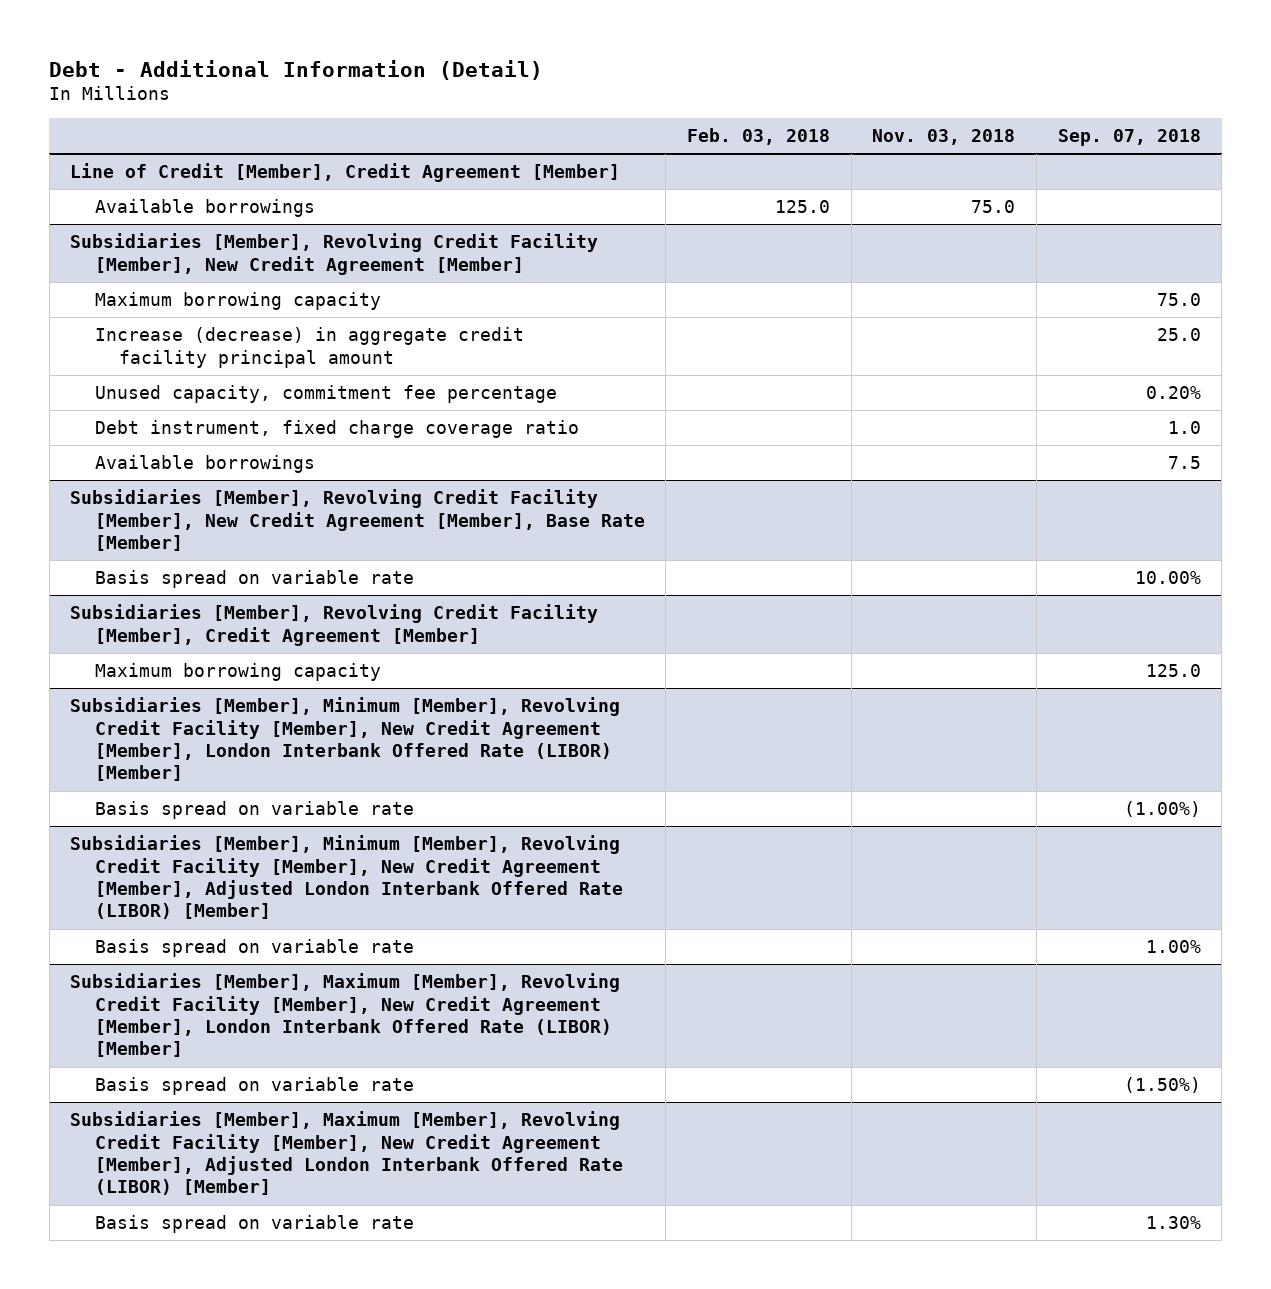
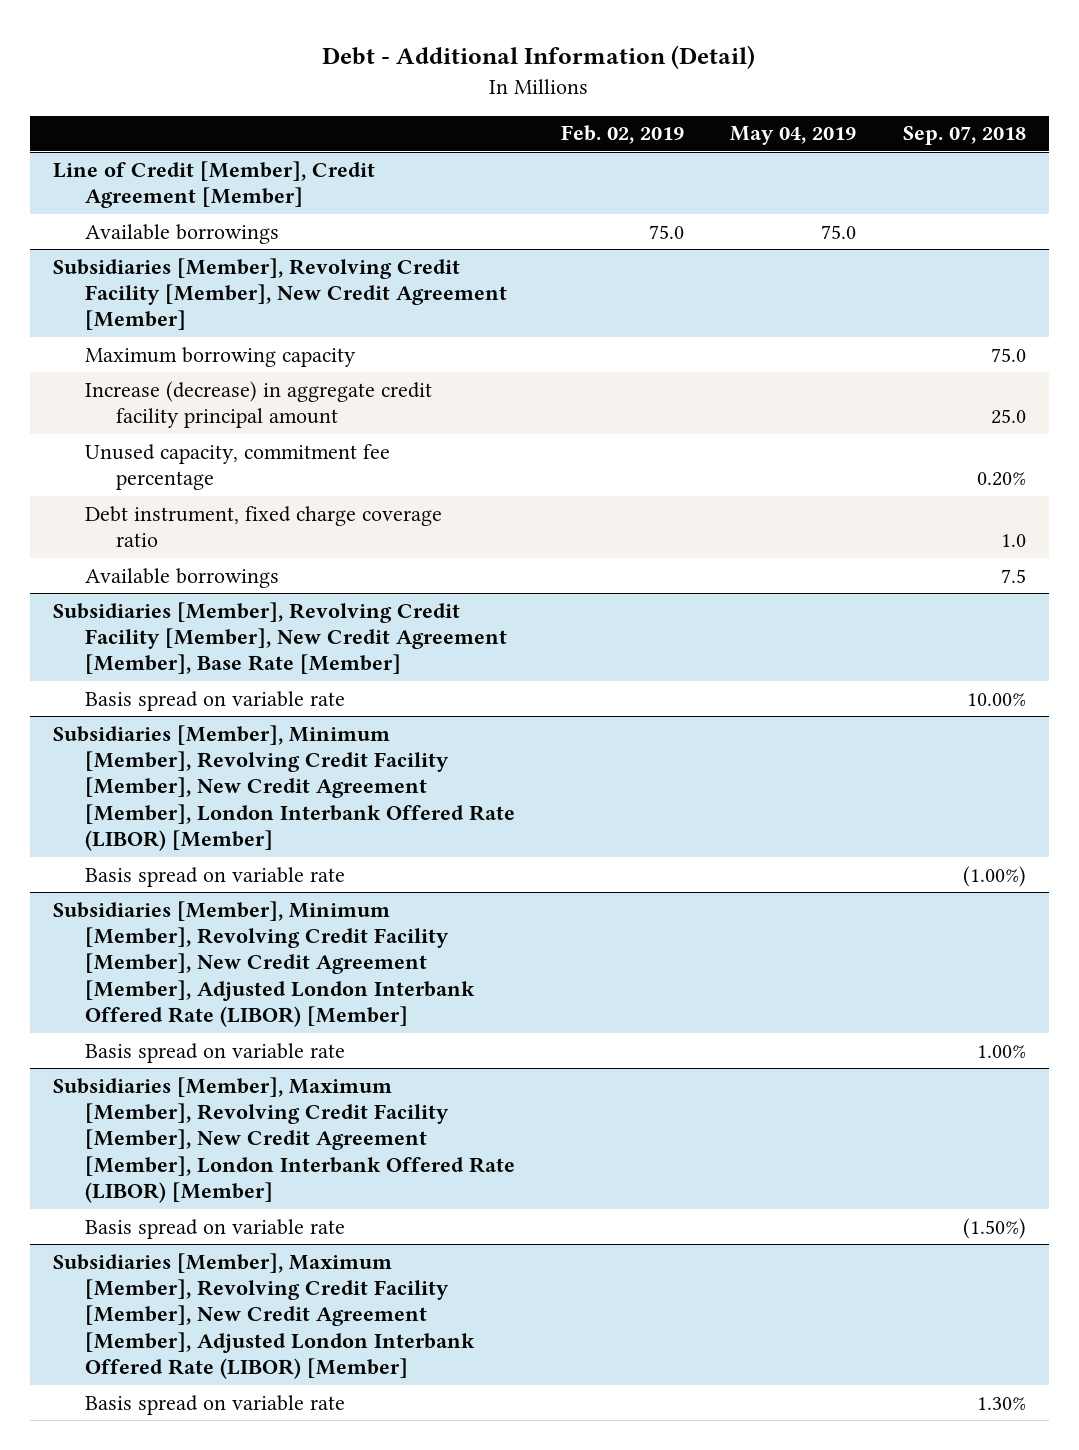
- | Feb. 03, 2018 | Nov. 03, 2018 | Sep. 07, 2018
+ | Feb. 02, 2019 | May 04, 2019 | Sep. 07, 2018
- Subsidiaries [Member], Revolving Credit Facility [Member], Credit Agreement [Member]
- Maximum borrowing capacity | | | 125.0

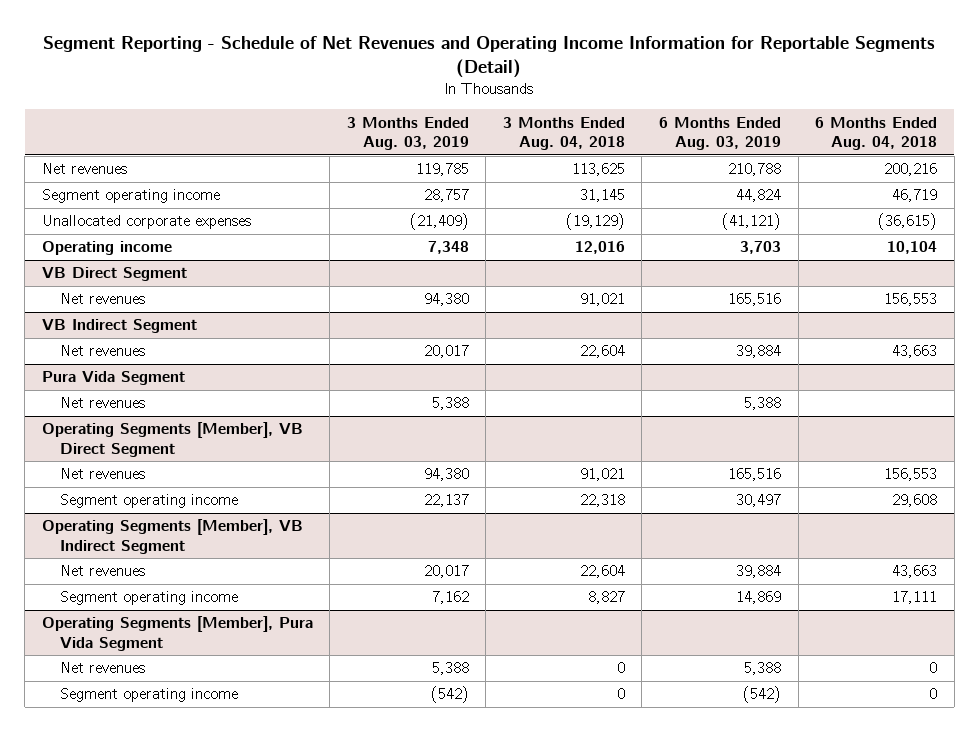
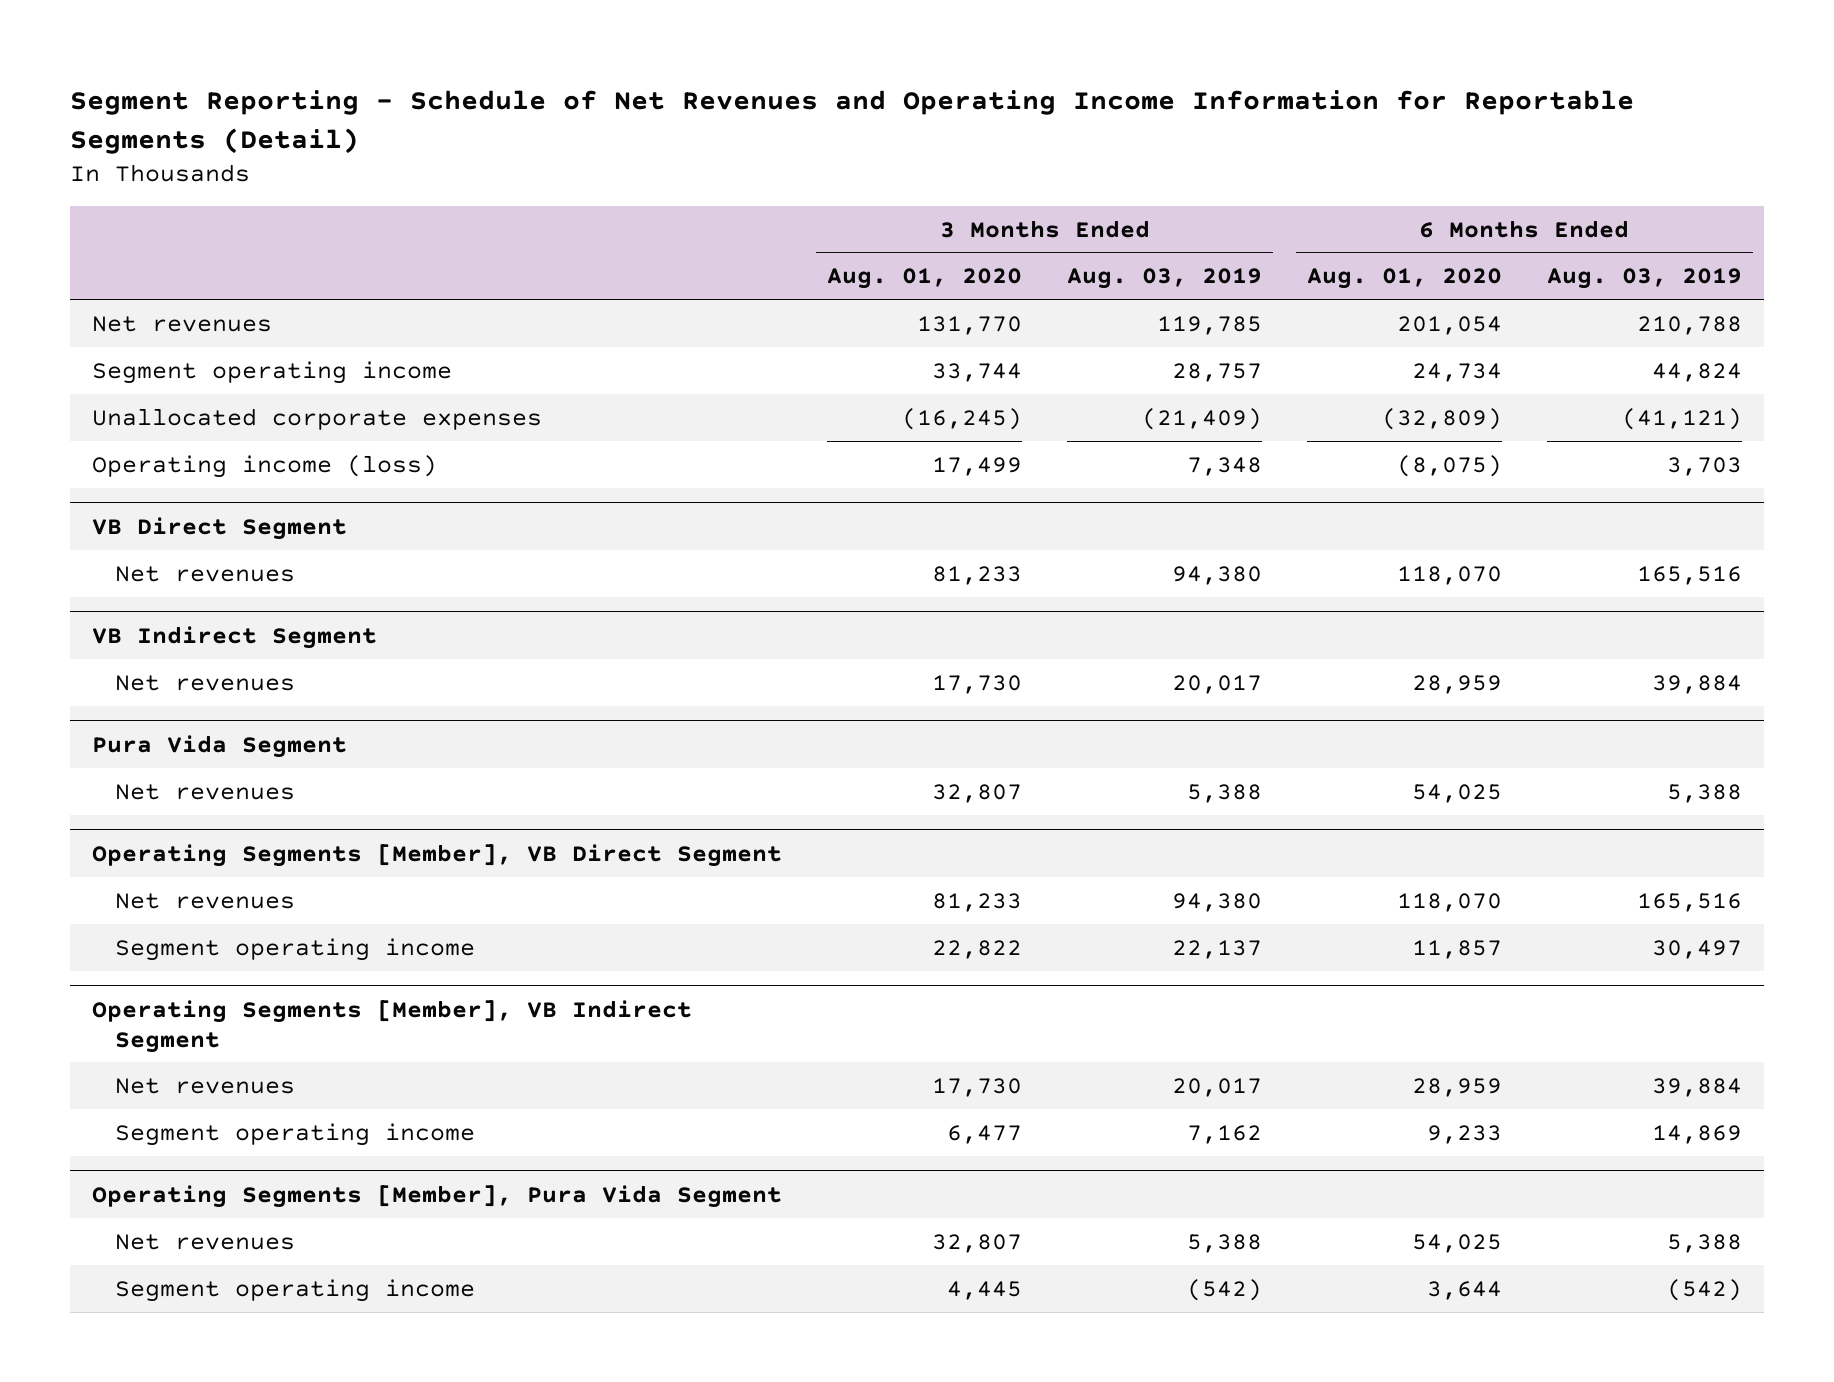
- | 3 Months Ended Aug. 03, 2019 | 3 Months Ended Aug. 04, 2018 | 6 Months Ended Aug. 03, 2019 | 6 Months Ended Aug. 04, 2018
+ | 3 Months Ended Aug. 01, 2020 | 3 Months Ended Aug. 03, 2019 | 6 Months Ended Aug. 01, 2020 | 6 Months Ended Aug. 03, 2019
- Operating income | 7,348 | 12,016 | 3,703 | 10,104
+ Operating income (loss) | 17,499 | 7,348 | (8,075) | 3,703

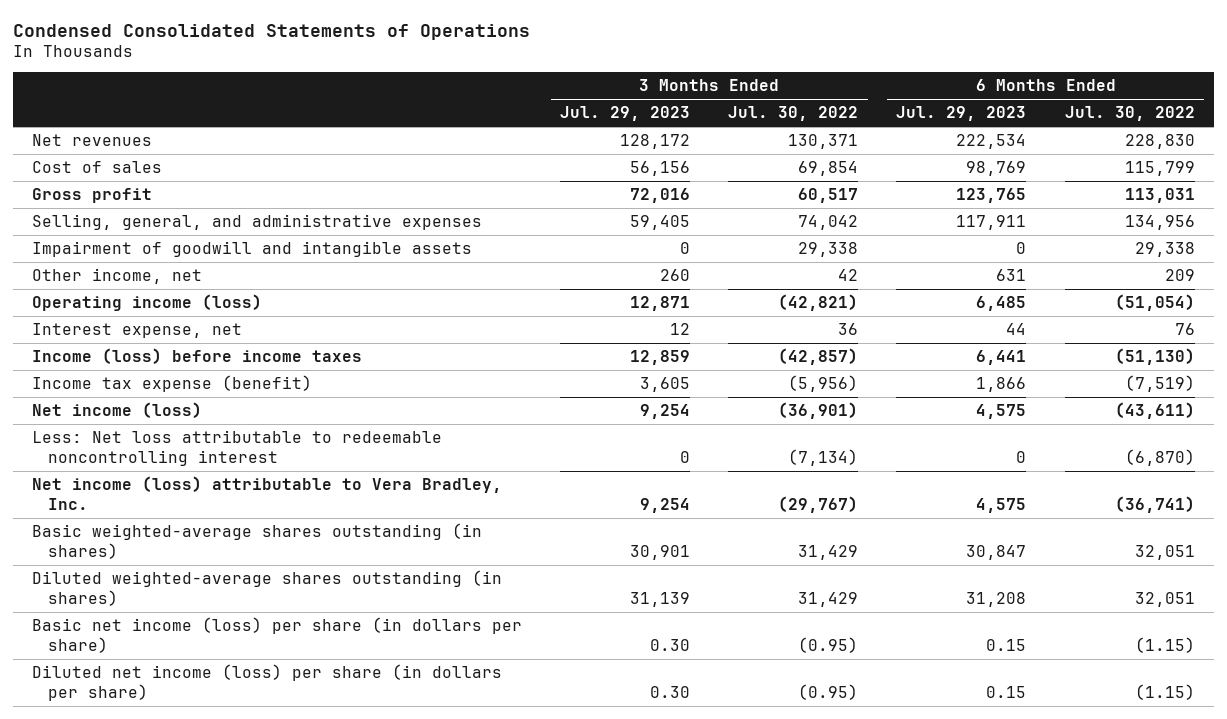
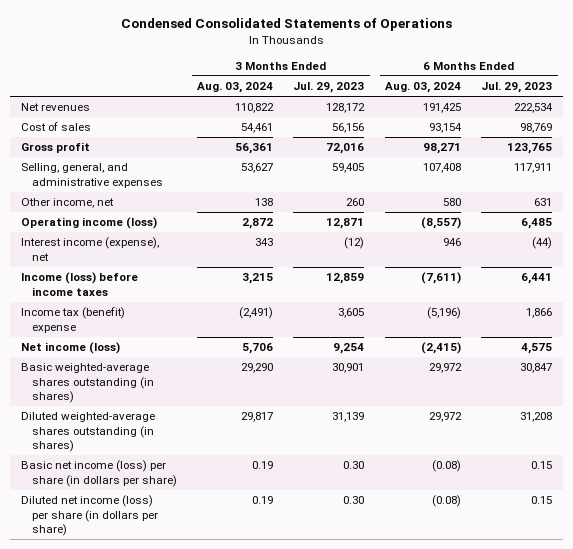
- | 3 Months Ended Jul. 29, 2023 | 3 Months Ended Jul. 30, 2022 | 6 Months Ended Jul. 29, 2023 | 6 Months Ended Jul. 30, 2022
+ | 3 Months Ended Aug. 03, 2024 | 3 Months Ended Jul. 29, 2023 | 6 Months Ended Aug. 03, 2024 | 6 Months Ended Jul. 29, 2023
- Impairment of goodwill and intangible assets | 0 | 29,338 | 0 | 29,338
- Interest expense, net | 12 | 36 | 44 | 76
+ Interest income (expense), net | 343 | (12) | 946 | (44)
- Income tax expense (benefit) | 3,605 | (5,956) | 1,866 | (7,519)
+ Income tax (benefit) expense | (2,491) | 3,605 | (5,196) | 1,866
- Less: Net loss attributable to redeemable noncontrolling interest | 0 | (7,134) | 0 | (6,870)
- Net income (loss) attributable to Vera Bradley, Inc. | 9,254 | (29,767) | 4,575 | (36,741)

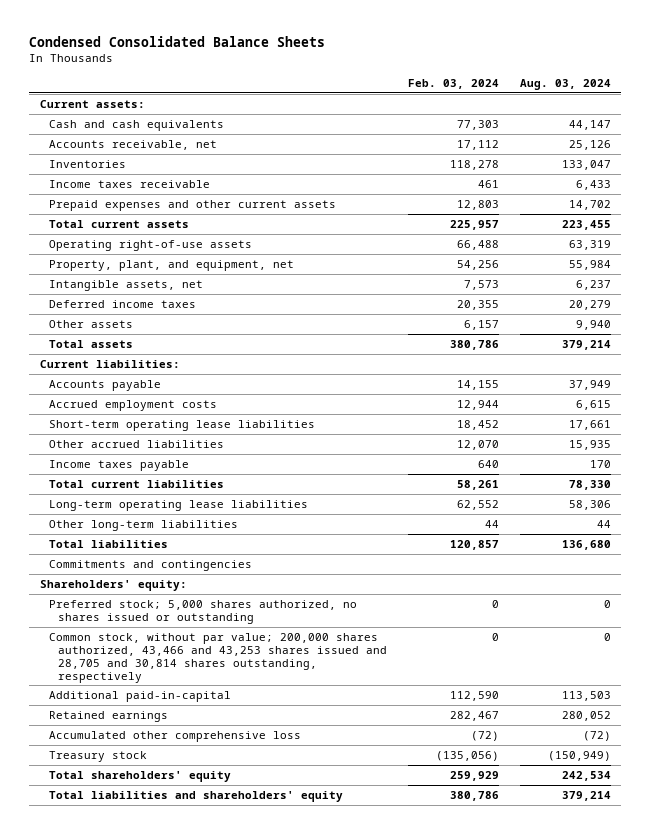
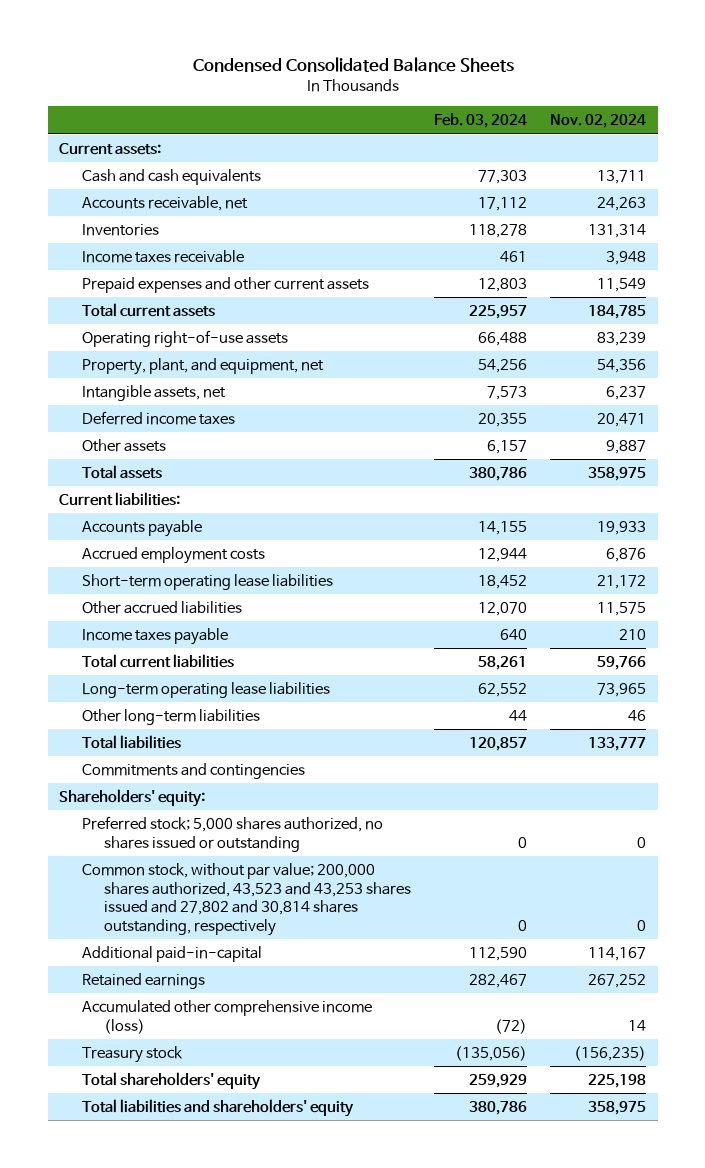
- | Feb. 03, 2024 | Aug. 03, 2024
+ | Feb. 03, 2024 | Nov. 02, 2024
- Common stock, without par value; 200,000 shares authorized, 43,466 and 43,253 shares issued and 28,705 and 30,814 shares outstanding, respectively | 0 | 0
+ Common stock, without par value; 200,000 shares authorized, 43,523 and 43,253 shares issued and 27,802 and 30,814 shares outstanding, respectively | 0 | 0
- Accumulated other comprehensive loss | (72) | (72)
+ Accumulated other comprehensive income (loss) | (72) | 14

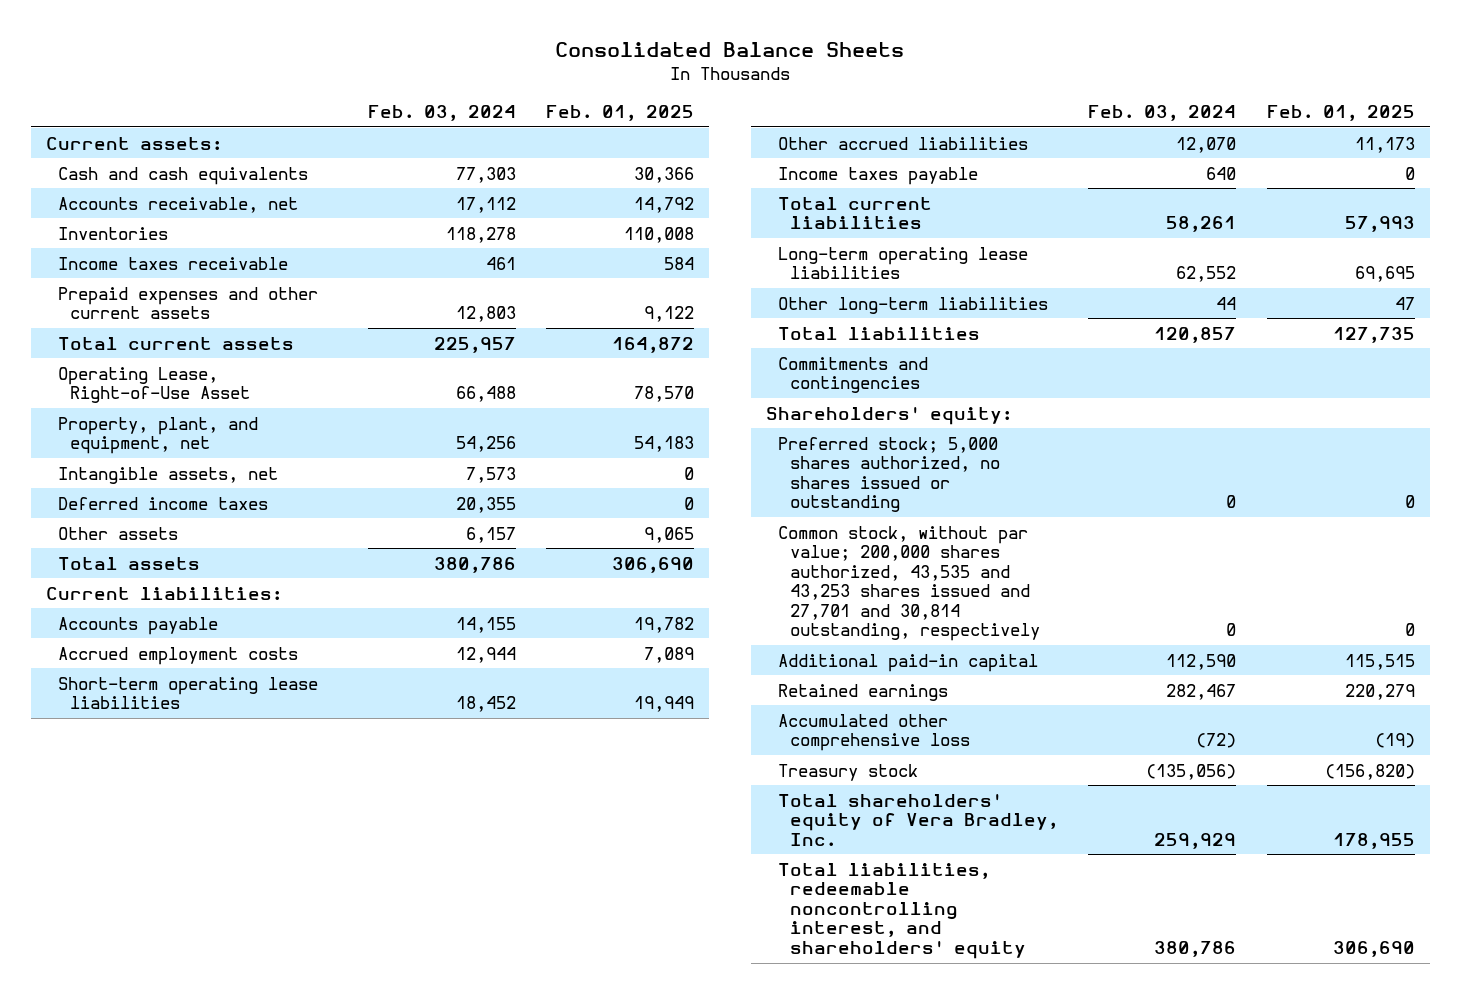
- Condensed Consolidated Balance Sheets
+ Consolidated Balance Sheets
- | Feb. 03, 2024 | Nov. 02, 2024
+ | Feb. 03, 2024 | Feb. 01, 2025
- Operating right-of-use assets | 66,488 | 83,239
+ Operating Lease, Right-of-Use Asset | 66,488 | 78,570
- Common stock, without par value; 200,000 shares authorized, 43,523 and 43,253 shares issued and 27,802 and 30,814 shares outstanding, respectively | 0 | 0
- Additional paid-in-capital | 112,590 | 114,167
+ Common stock, without par value; 200,000 shares authorized, 43,535 and 43,253 shares issued and 27,701 and 30,814 outstanding, respectively | 0 | 0
+ Additional paid-in capital | 112,590 | 115,515
- Accumulated other comprehensive income (loss) | (72) | 14
+ Accumulated other comprehensive loss | (72) | (19)
- Total shareholders' equity | 259,929 | 225,198
- Total liabilities and shareholders' equity | 380,786 | 358,975
+ Total shareholders' equity of Vera Bradley, Inc. | 259,929 | 178,955
+ Total liabilities, redeemable noncontrolling interest, and shareholders' equity | 380,786 | 306,690

